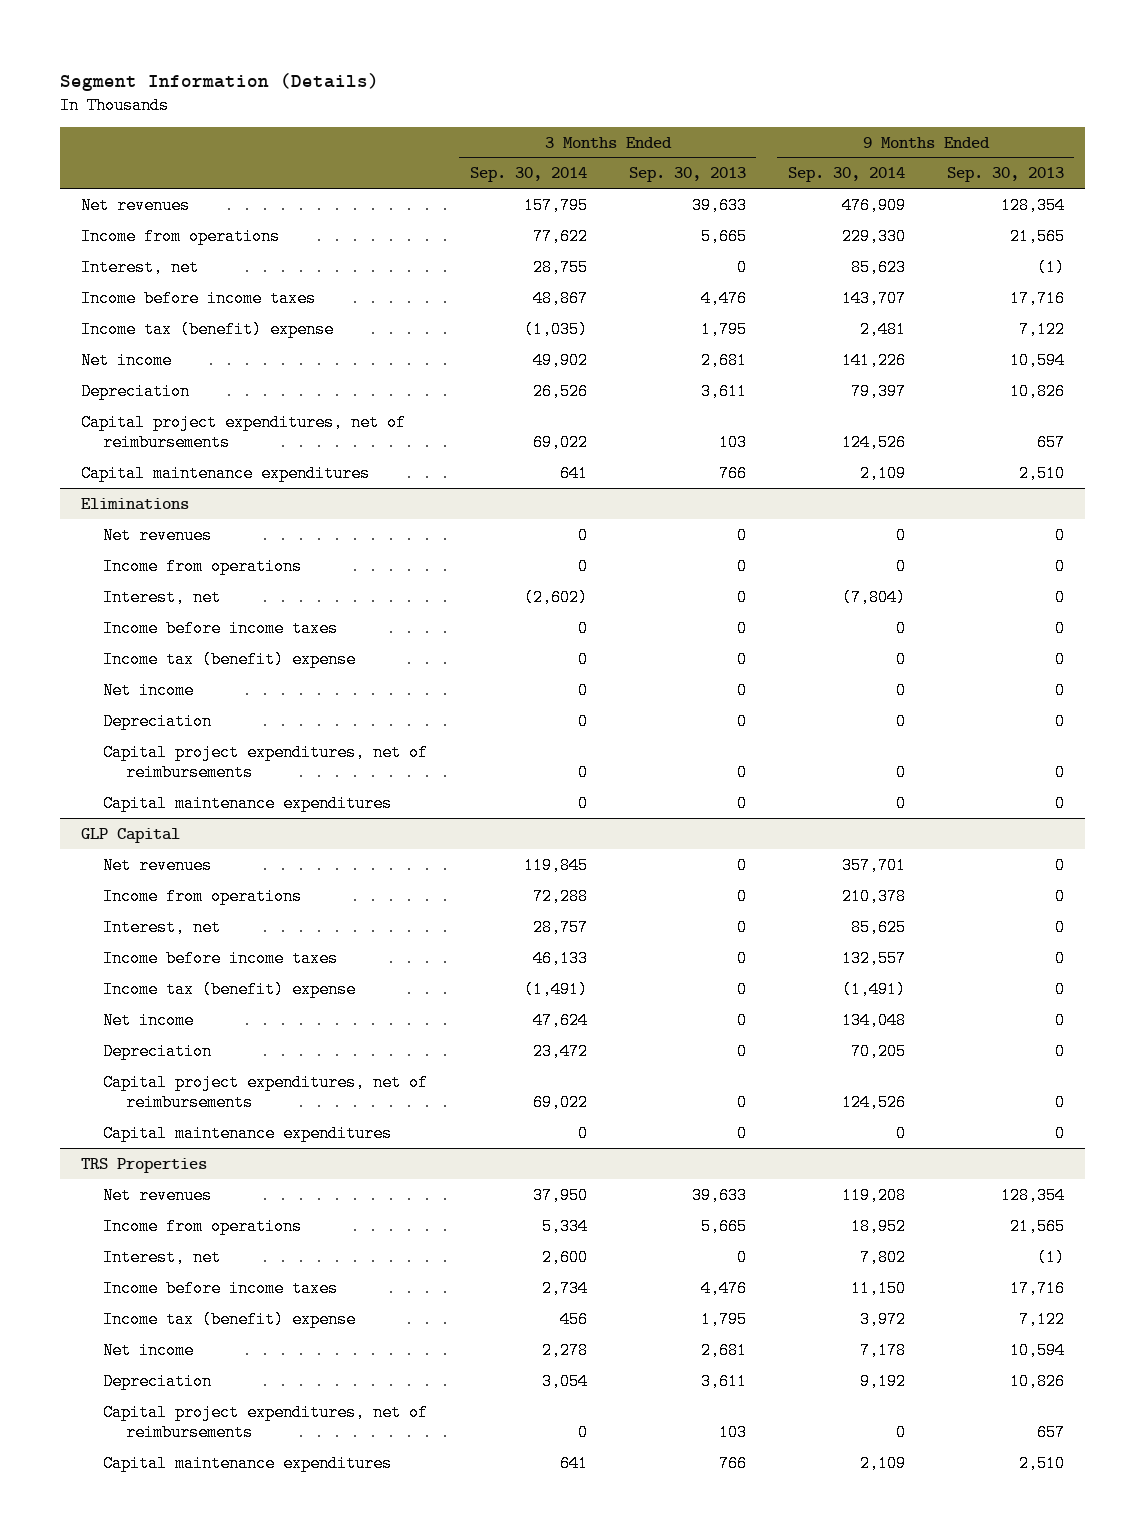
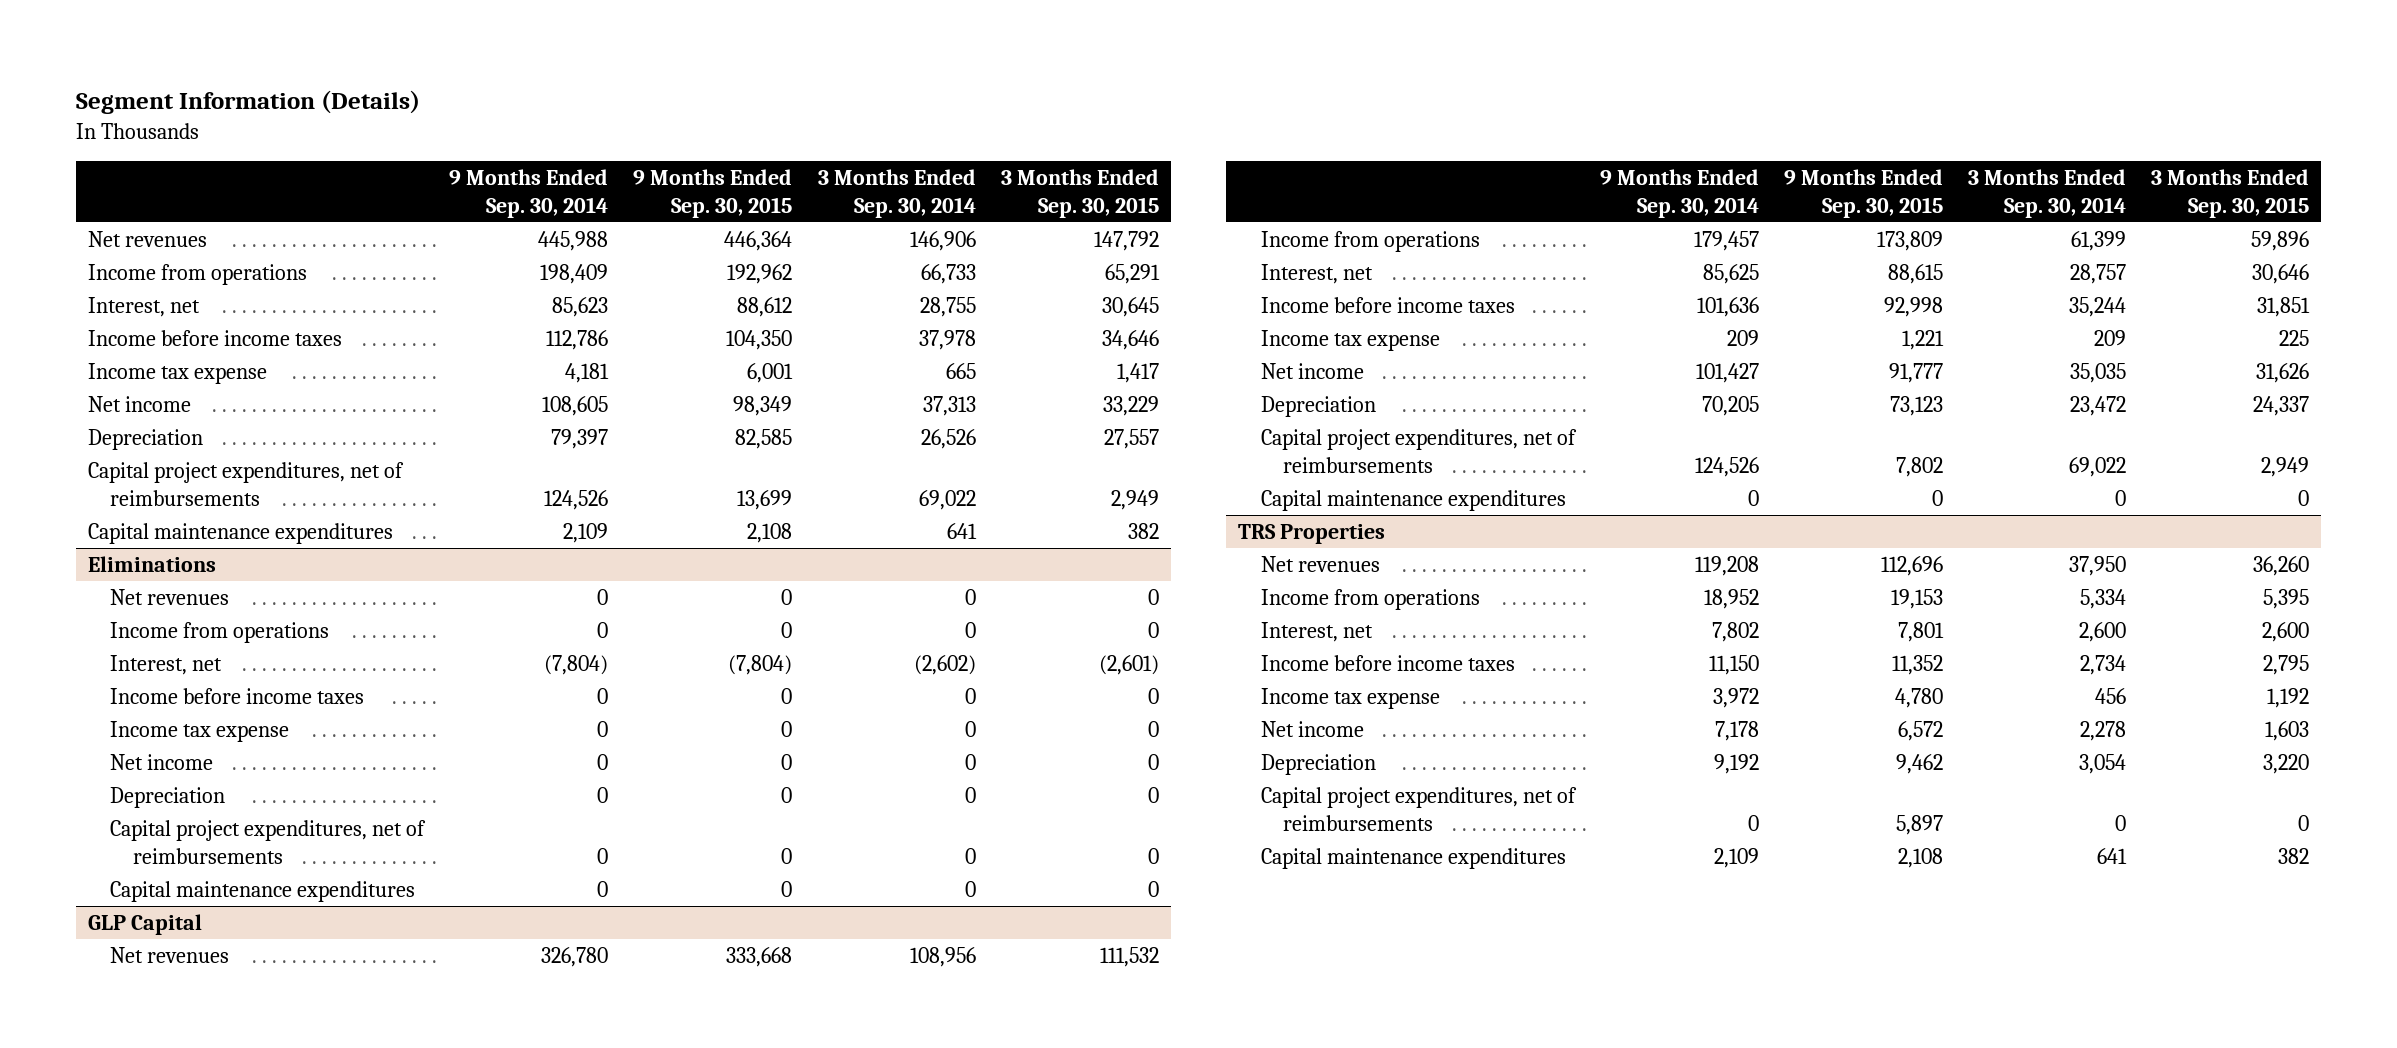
- | 3 Months Ended Sep. 30, 2014 | 3 Months Ended Sep. 30, 2013 | 9 Months Ended Sep. 30, 2014 | 9 Months Ended Sep. 30, 2013
+ | 9 Months Ended Sep. 30, 2014 | 9 Months Ended Sep. 30, 2015 | 3 Months Ended Sep. 30, 2014 | 3 Months Ended Sep. 30, 2015
- Net revenues | 157,795 | 39,633 | 476,909 | 128,354
- Income from operations | 77,622 | 5,665 | 229,330 | 21,565
+ Net revenues | 445,988 | 446,364 | 146,906 | 147,792
+ Income from operations | 198,409 | 192,962 | 66,733 | 65,291
- Income before income taxes | 48,867 | 4,476 | 143,707 | 17,716
- Income tax (benefit) expense | (1,035) | 1,795 | 2,481 | 7,122
- Net income | 49,902 | 2,681 | 141,226 | 10,594
+ Income before income taxes | 112,786 | 104,350 | 37,978 | 34,646
+ Income tax expense | 4,181 | 6,001 | 665 | 1,417
+ Net income | 108,605 | 98,349 | 37,313 | 33,229
@ Eliminations
- Income tax (benefit) expense | 0 | 0 | 0 | 0
+ Income tax expense | 0 | 0 | 0 | 0
@ GLP Capital
- Net revenues | 119,845 | 0 | 357,701 | 0
- Income from operations | 72,288 | 0 | 210,378 | 0
+ Net revenues | 326,780 | 333,668 | 108,956 | 111,532
+ Income from operations | 179,457 | 173,809 | 61,399 | 59,896
- Income before income taxes | 46,133 | 0 | 132,557 | 0
- Income tax (benefit) expense | (1,491) | 0 | (1,491) | 0
- Net income | 47,624 | 0 | 134,048 | 0
+ Income before income taxes | 101,636 | 92,998 | 35,244 | 31,851
+ Income tax expense | 209 | 1,221 | 209 | 225
+ Net income | 101,427 | 91,777 | 35,035 | 31,626
@ TRS Properties
- Income tax (benefit) expense | 456 | 1,795 | 3,972 | 7,122
+ Income tax expense | 3,972 | 4,780 | 456 | 1,192

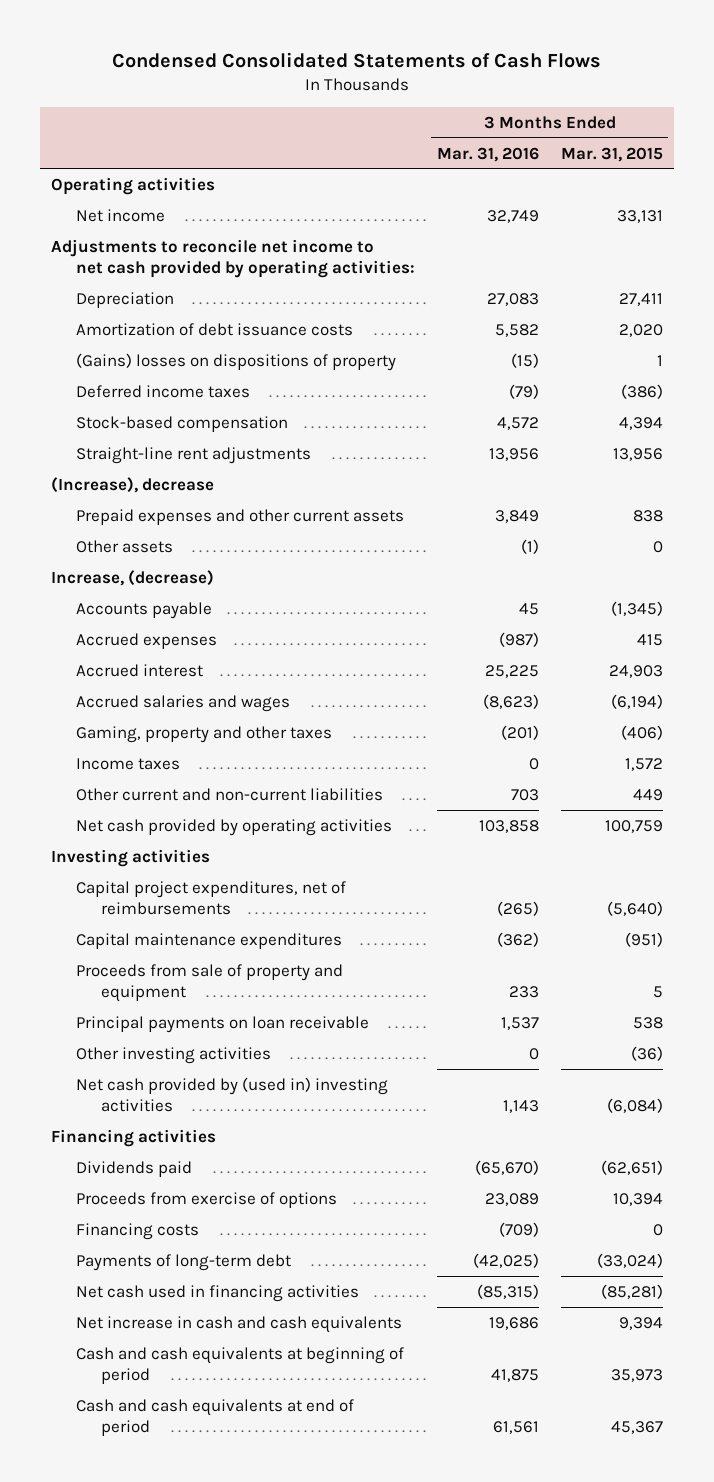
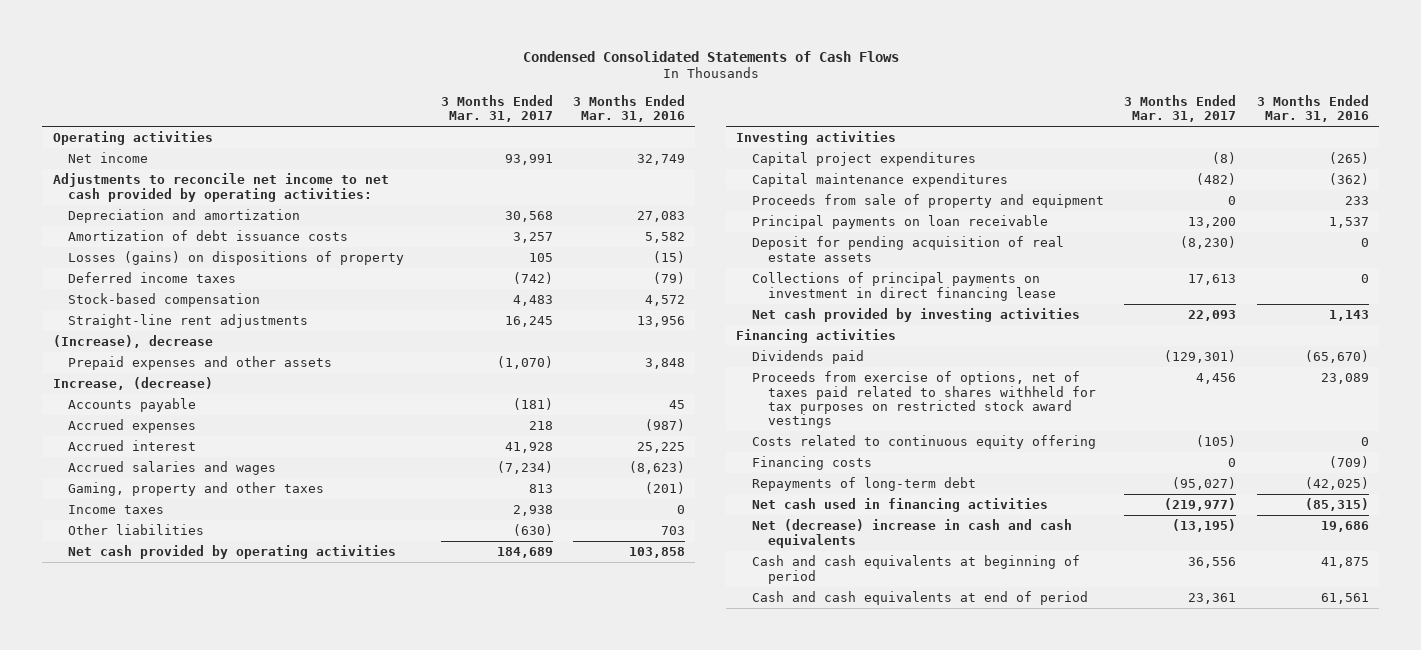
- | 3 Months Ended Mar. 31, 2016 | 3 Months Ended Mar. 31, 2015
+ | 3 Months Ended Mar. 31, 2017 | 3 Months Ended Mar. 31, 2016
- Depreciation | 27,083 | 27,411
+ Depreciation and amortization | 30,568 | 27,083
- (Gains) losses on dispositions of property | (15) | 1
+ Losses (gains) on dispositions of property | 105 | (15)
- Prepaid expenses and other current assets | 3,849 | 838
- Other assets | (1) | 0
+ Prepaid expenses and other assets | (1,070) | 3,848
- Other current and non-current liabilities | 703 | 449
+ Other liabilities | (630) | 703
- Capital project expenditures, net of reimbursements | (265) | (5,640)
+ Capital project expenditures | (8) | (265)
- Other investing activities | 0 | (36)
- Net cash provided by (used in) investing activities | 1,143 | (6,084)
+ Deposit for pending acquisition of real estate assets | (8,230) | 0
+ Collections of principal payments on investment in direct financing lease | 17,613 | 0
+ Net cash provided by investing activities | 22,093 | 1,143
- Proceeds from exercise of options | 23,089 | 10,394
+ Proceeds from exercise of options, net of taxes paid related to shares withheld for tax purposes on restricted stock award vestings | 4,456 | 23,089
+ Costs related to continuous equity offering | (105) | 0
- Payments of long-term debt | (42,025) | (33,024)
+ Repayments of long-term debt | (95,027) | (42,025)
- Net increase in cash and cash equivalents | 19,686 | 9,394
+ Net (decrease) increase in cash and cash equivalents | (13,195) | 19,686

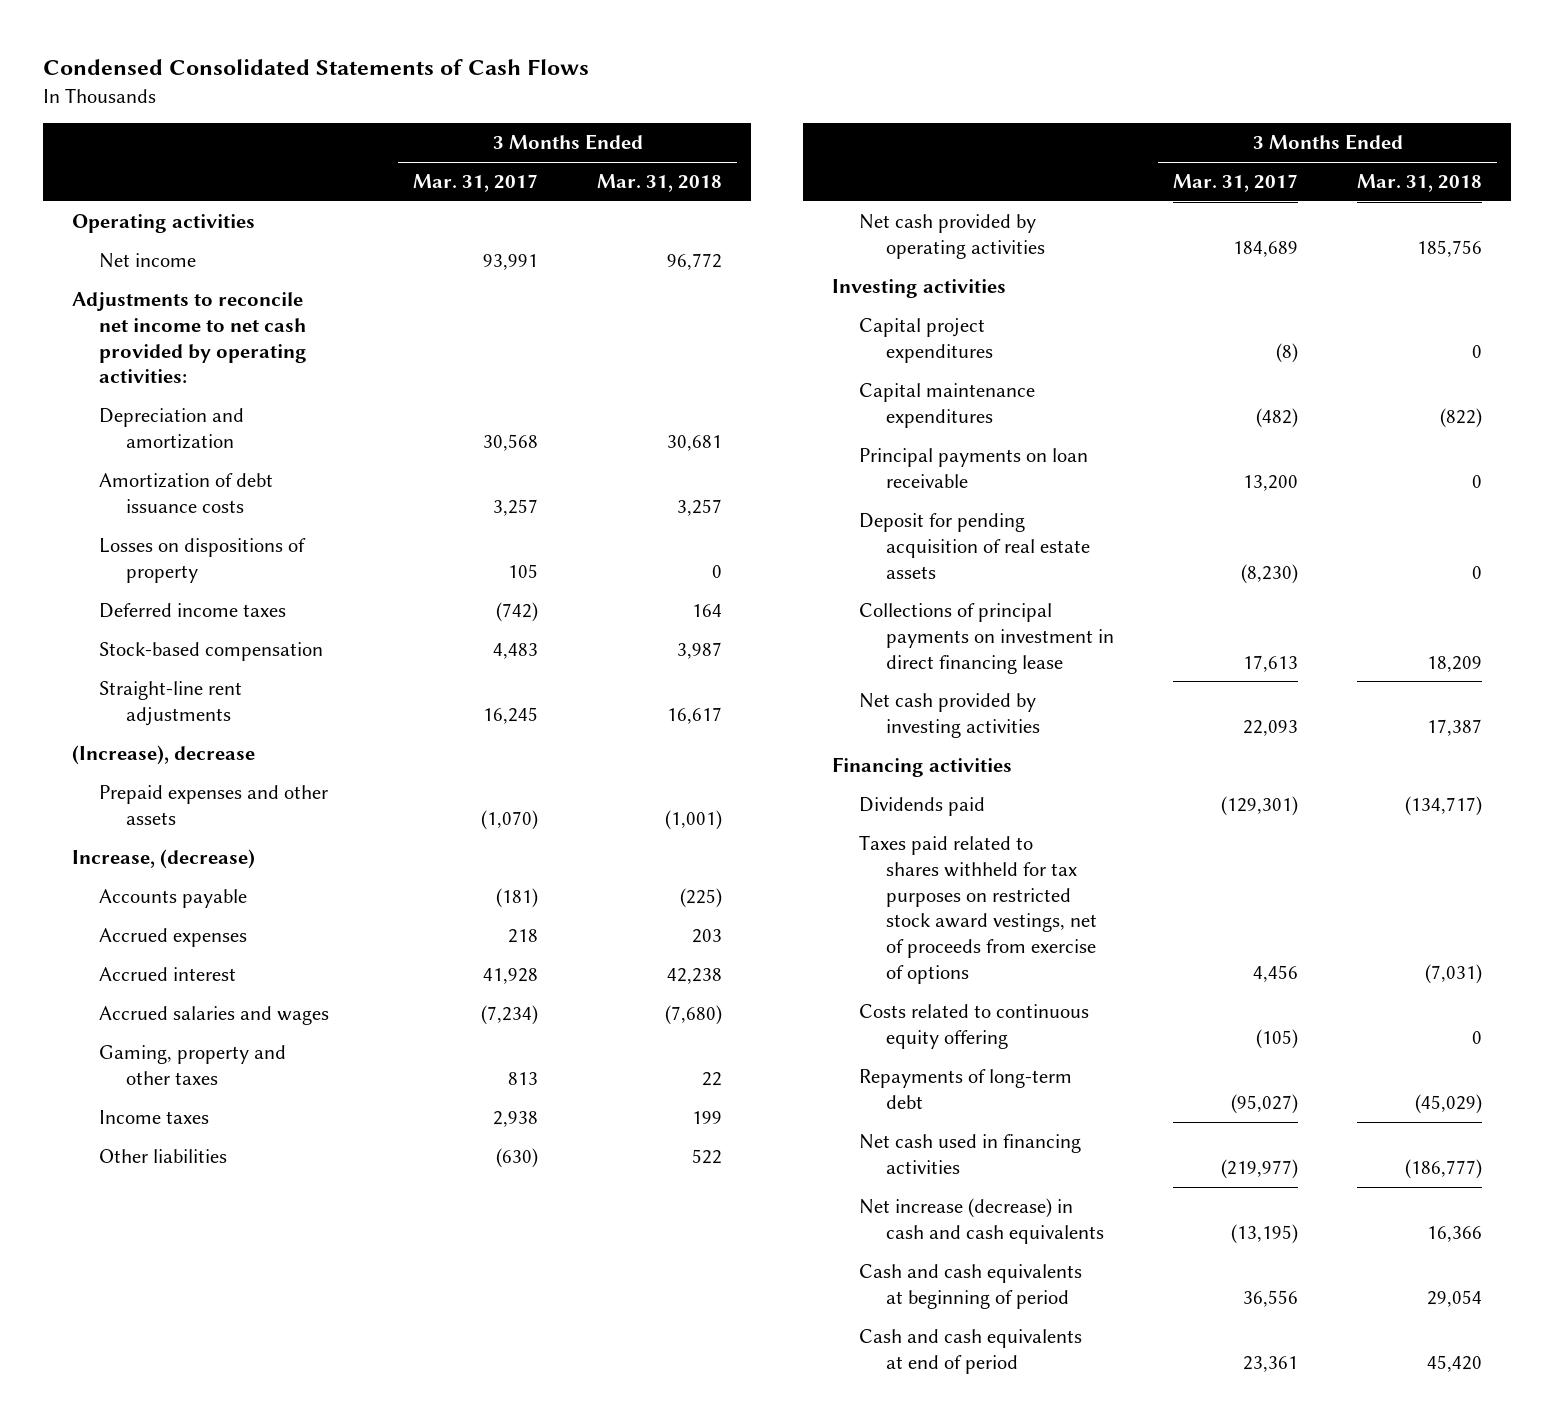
- | 3 Months Ended Mar. 31, 2017 | 3 Months Ended Mar. 31, 2016
+ | 3 Months Ended Mar. 31, 2017 | 3 Months Ended Mar. 31, 2018
- Losses (gains) on dispositions of property | 105 | (15)
+ Losses on dispositions of property | 105 | 0
- Proceeds from sale of property and equipment | 0 | 233
- Proceeds from exercise of options, net of taxes paid related to shares withheld for tax purposes on restricted stock award vestings | 4,456 | 23,089
+ Taxes paid related to shares withheld for tax purposes on restricted stock award vestings, net of proceeds from exercise of options | 4,456 | (7,031)
- Financing costs | 0 | (709)
- Net (decrease) increase in cash and cash equivalents | (13,195) | 19,686
+ Net increase (decrease) in cash and cash equivalents | (13,195) | 16,366

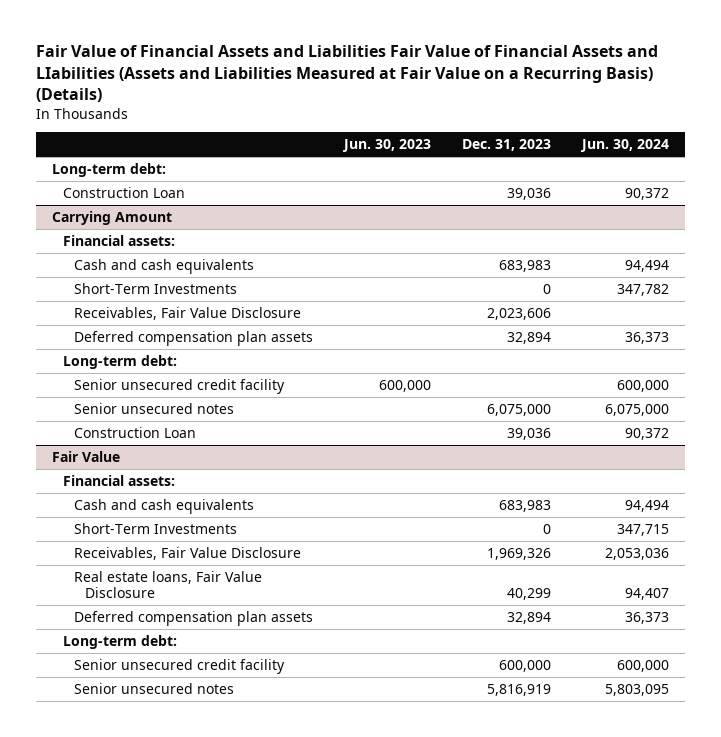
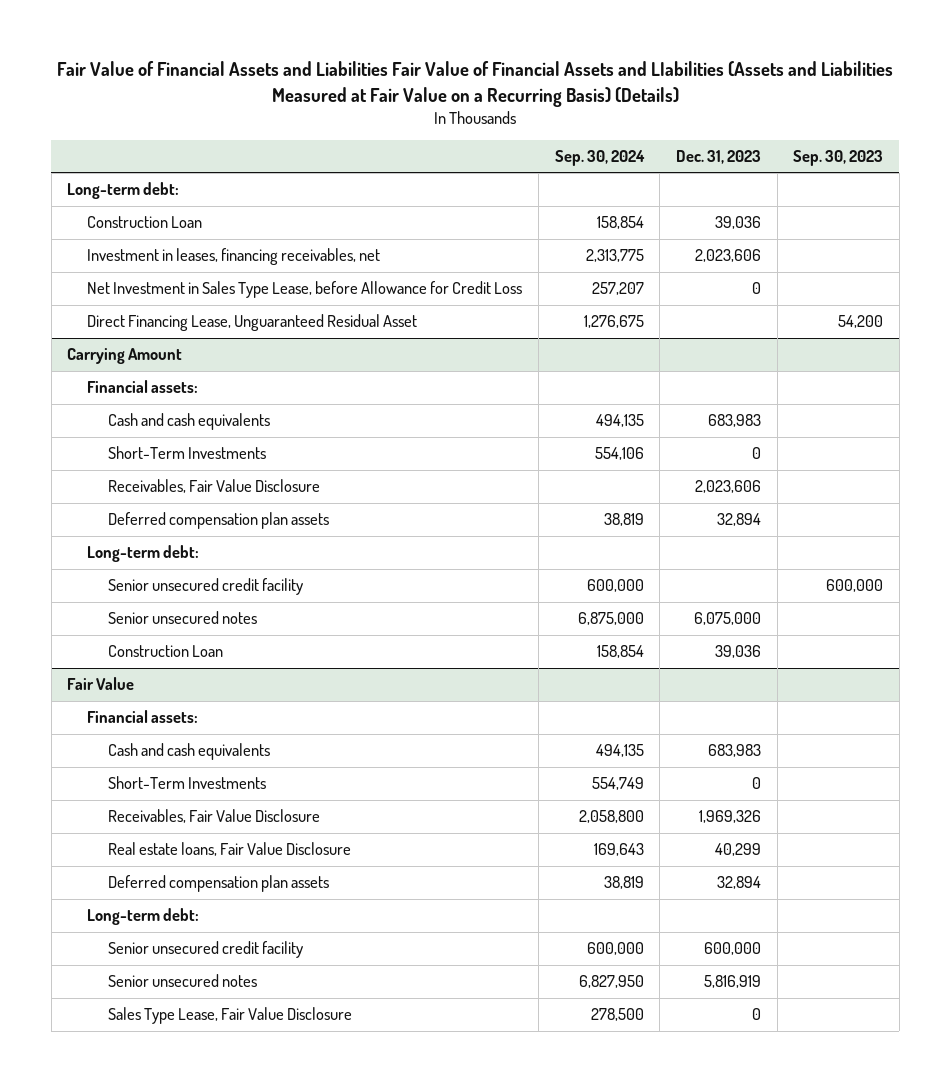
- | Jun. 30, 2023 | Dec. 31, 2023 | Jun. 30, 2024
+ | Sep. 30, 2024 | Dec. 31, 2023 | Sep. 30, 2023
+ Investment in leases, financing receivables, net | 2,313,775 | 2,023,606 |
+ Net Investment in Sales Type Lease, before Allowance for Credit Loss | 257,207 | 0 |
+ Direct Financing Lease, Unguaranteed Residual Asset | 1,276,675 | | 54,200
@ Fair Value
+ Sales Type Lease, Fair Value Disclosure | 278,500 | 0 |

